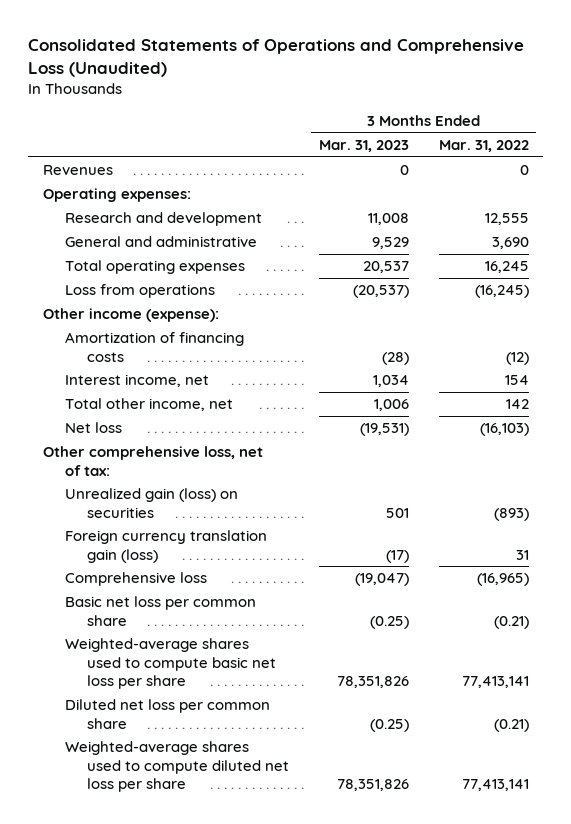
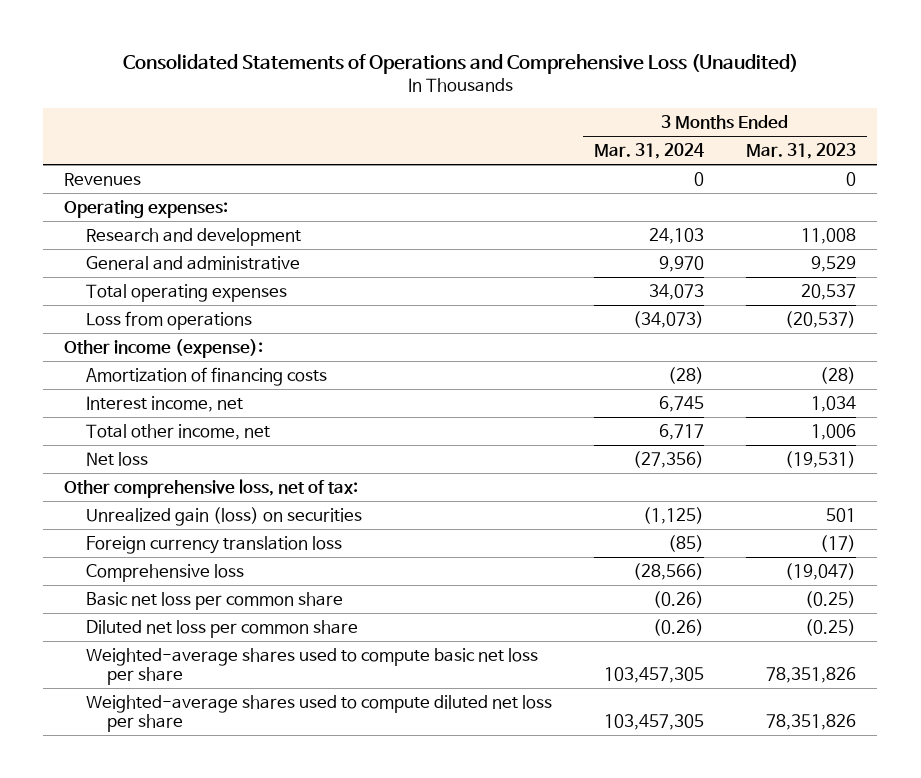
- | 3 Months Ended Mar. 31, 2023 | 3 Months Ended Mar. 31, 2022
+ | 3 Months Ended Mar. 31, 2024 | 3 Months Ended Mar. 31, 2023
- Foreign currency translation gain (loss) | (17) | 31
+ Foreign currency translation loss | (85) | (17)
moved down: Weighted-average shares used to compute basic net loss per share | 103,457,305 | 78,351,826

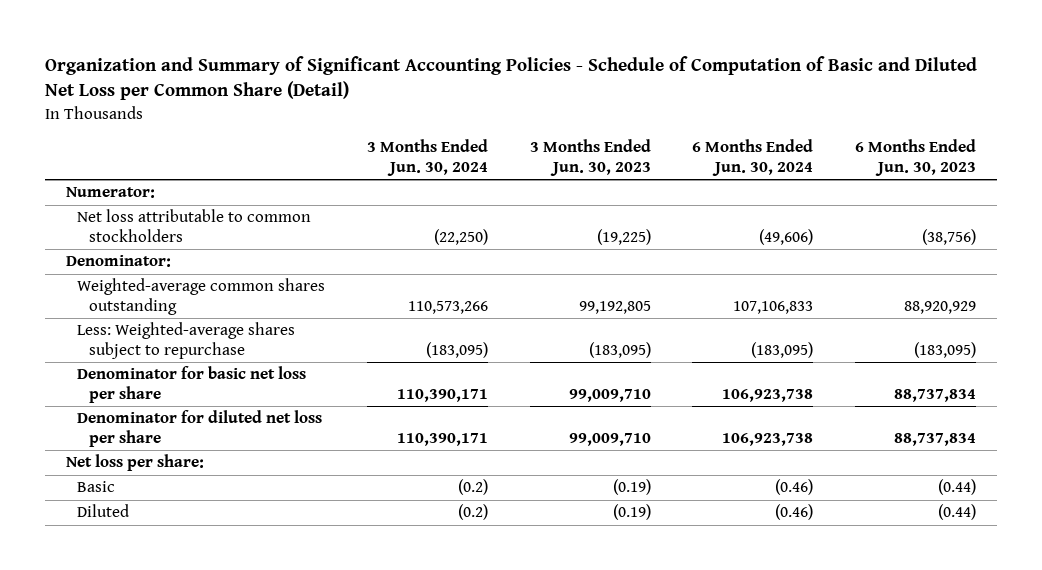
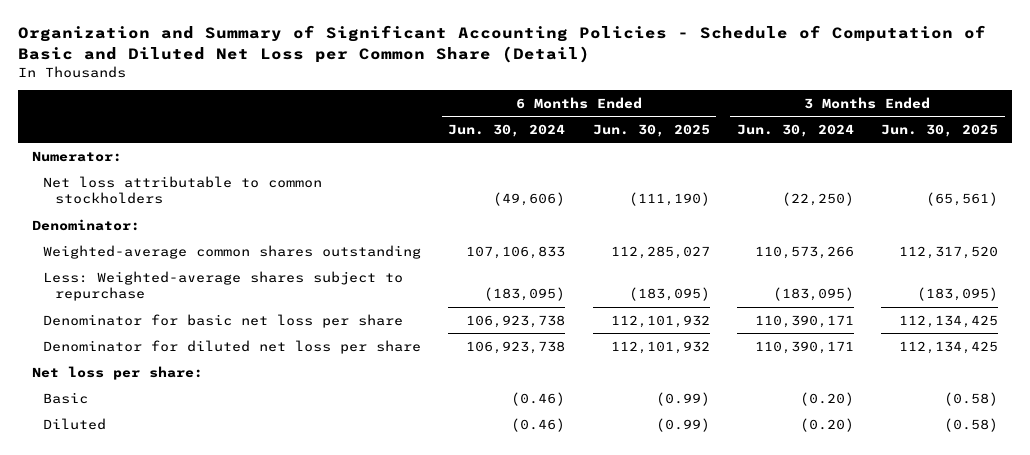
- | 3 Months Ended Jun. 30, 2024 | 3 Months Ended Jun. 30, 2023 | 6 Months Ended Jun. 30, 2024 | 6 Months Ended Jun. 30, 2023
+ | 6 Months Ended Jun. 30, 2024 | 6 Months Ended Jun. 30, 2025 | 3 Months Ended Jun. 30, 2024 | 3 Months Ended Jun. 30, 2025
- Basic | (0.2) | (0.19) | (0.46) | (0.44)
- Diluted | (0.2) | (0.19) | (0.46) | (0.44)
+ Basic | (0.46) | (0.99) | (0.20) | (0.58)
+ Diluted | (0.46) | (0.99) | (0.20) | (0.58)

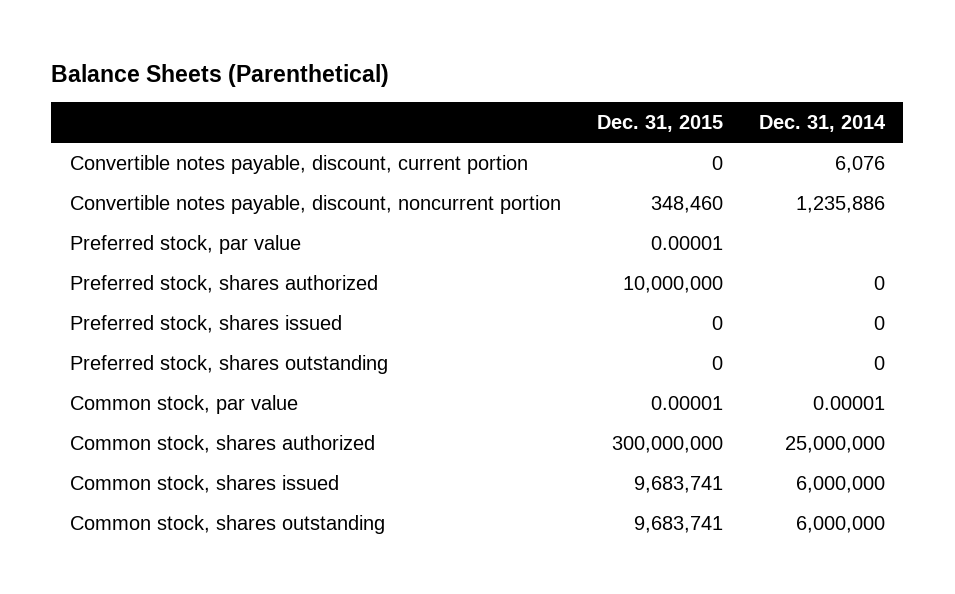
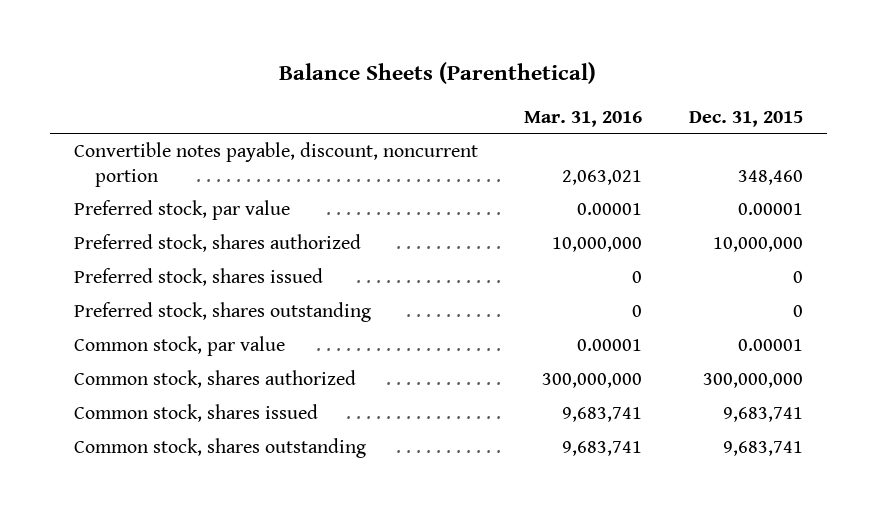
- | Dec. 31, 2015 | Dec. 31, 2014
+ | Mar. 31, 2016 | Dec. 31, 2015
- Convertible notes payable, discount, current portion | 0 | 6,076

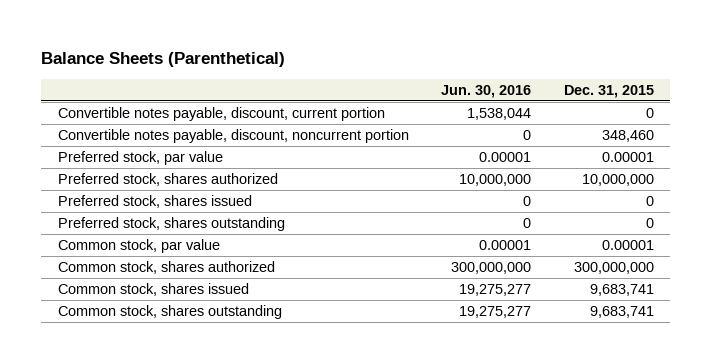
- | Mar. 31, 2016 | Dec. 31, 2015
+ | Jun. 30, 2016 | Dec. 31, 2015
+ Convertible notes payable, discount, current portion | 1,538,044 | 0

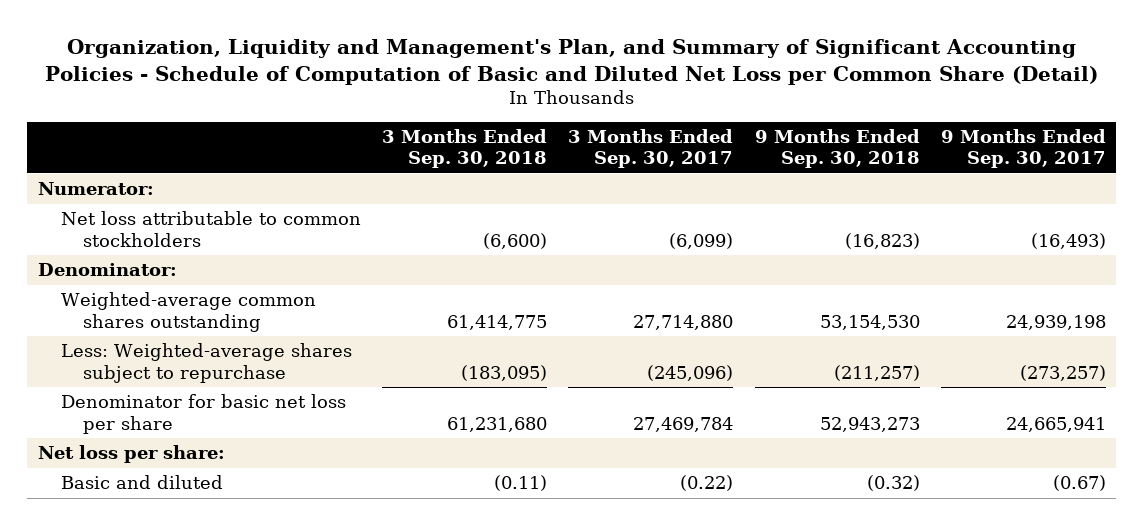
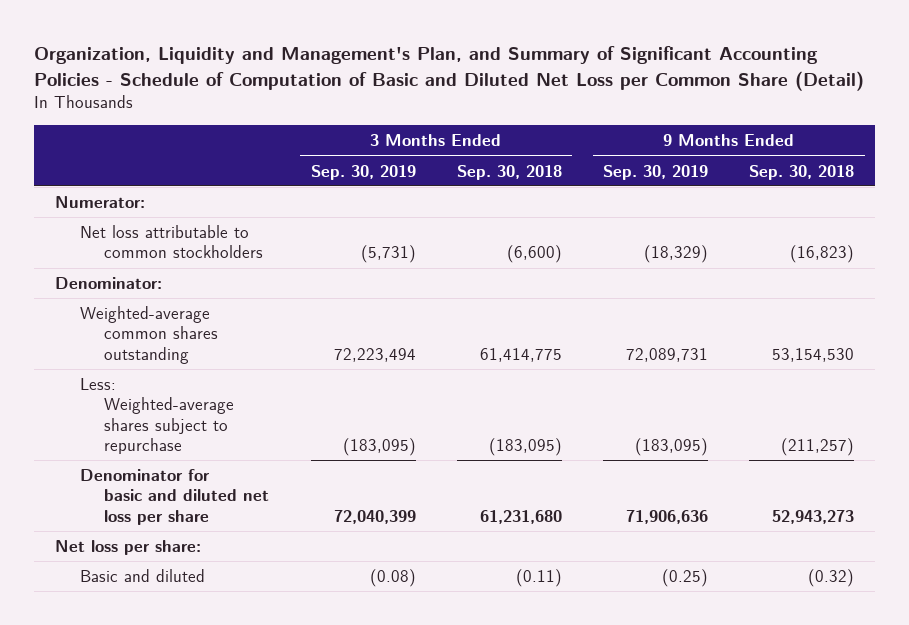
- | 3 Months Ended Sep. 30, 2018 | 3 Months Ended Sep. 30, 2017 | 9 Months Ended Sep. 30, 2018 | 9 Months Ended Sep. 30, 2017
+ | 3 Months Ended Sep. 30, 2019 | 3 Months Ended Sep. 30, 2018 | 9 Months Ended Sep. 30, 2019 | 9 Months Ended Sep. 30, 2018
- Denominator for basic net loss per share | 61,231,680 | 27,469,784 | 52,943,273 | 24,665,941
+ Denominator for basic and diluted net loss per share | 72,040,399 | 61,231,680 | 71,906,636 | 52,943,273

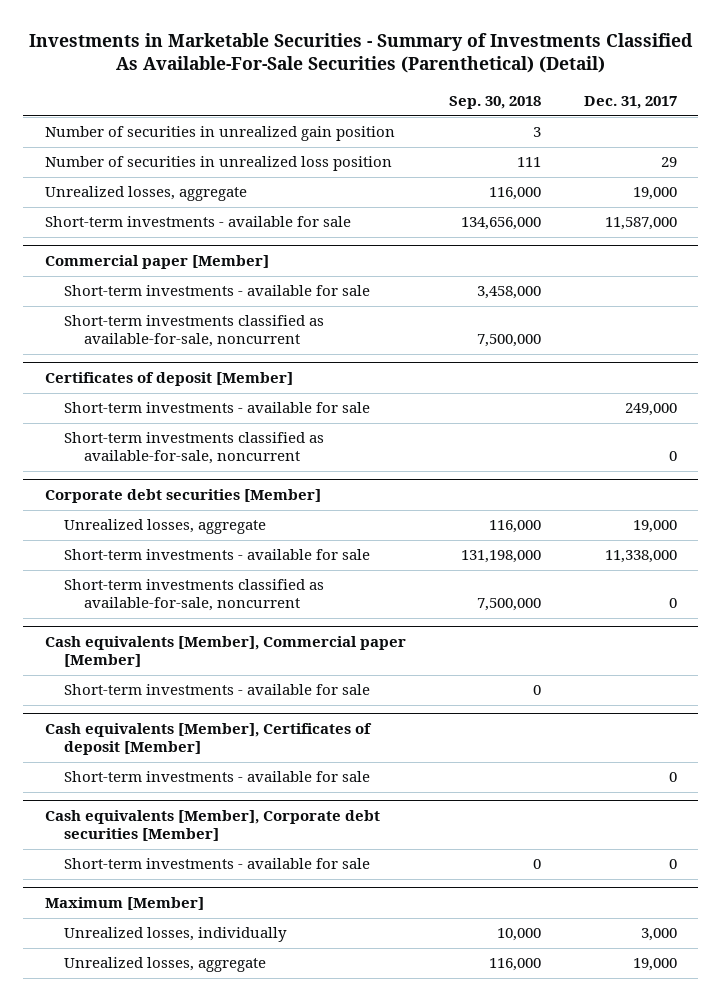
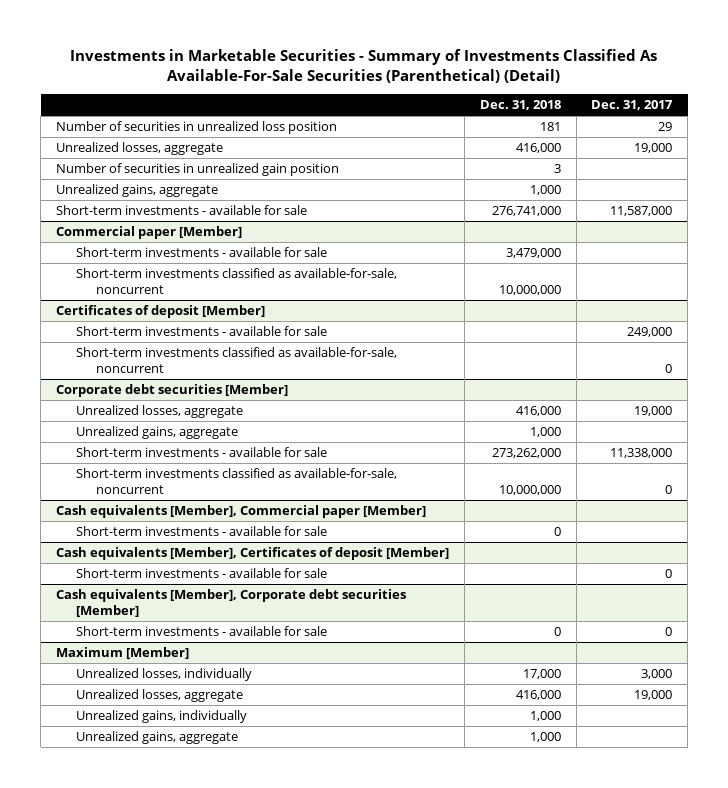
- | Sep. 30, 2018 | Dec. 31, 2017
+ | Dec. 31, 2018 | Dec. 31, 2017
moved down: Number of securities in unrealized gain position | 3 |
+ Unrealized gains, aggregate | 1,000 |
@ Corporate debt securities [Member]
+ Unrealized gains, aggregate | 1,000 |
@ Maximum [Member]
+ Unrealized gains, individually | 1,000 |
+ Unrealized gains, aggregate | 1,000 |

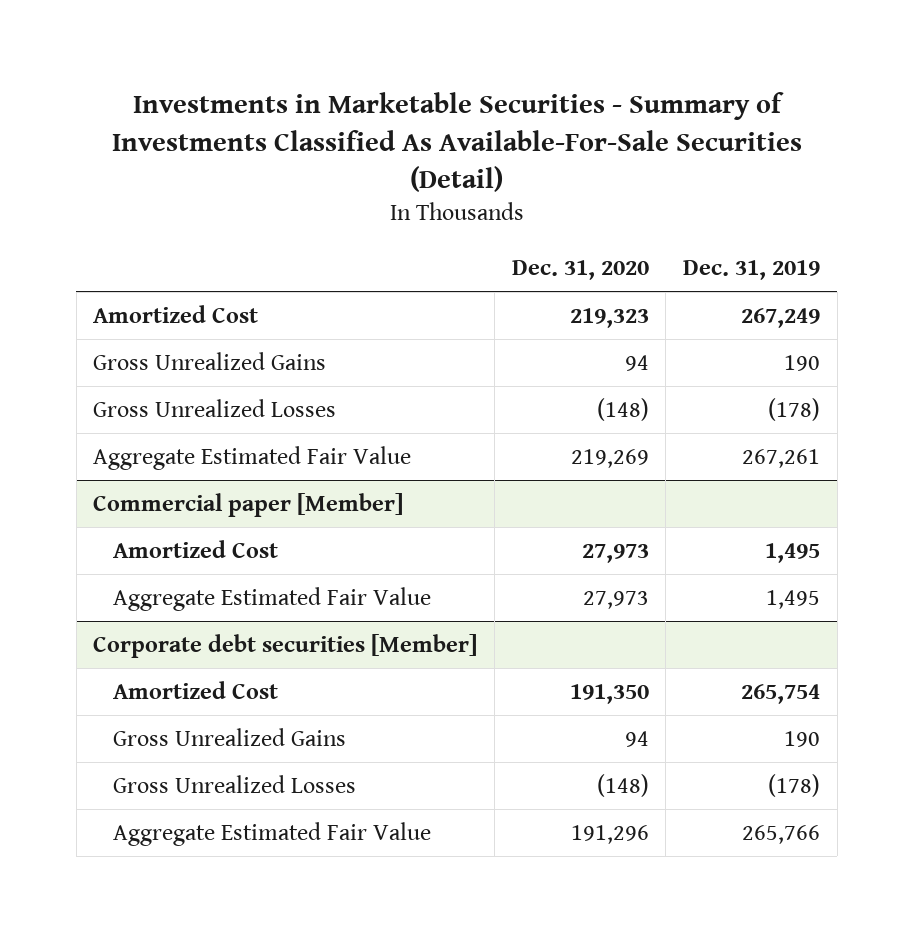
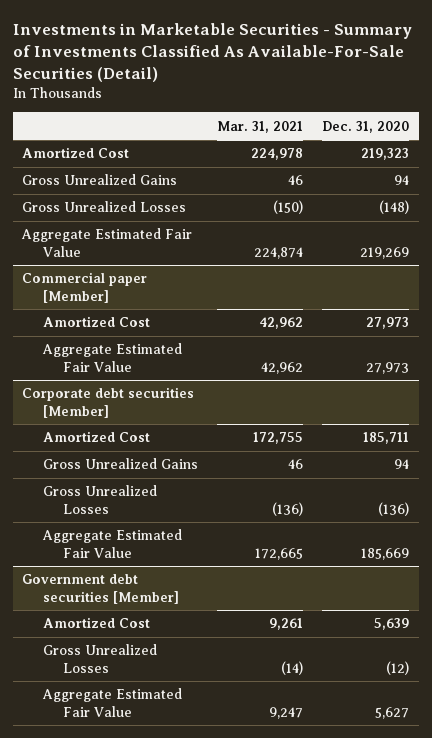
- | Dec. 31, 2020 | Dec. 31, 2019
+ | Mar. 31, 2021 | Dec. 31, 2020
@ Corporate debt securities [Member]
- Amortized Cost | 191,350 | 265,754
+ Amortized Cost | 172,755 | 185,711
- Gross Unrealized Losses | (148) | (178)
- Aggregate Estimated Fair Value | 191,296 | 265,766
+ Gross Unrealized Losses | (136) | (136)
+ Aggregate Estimated Fair Value | 172,665 | 185,669
+ Government debt securities [Member]
+ Amortized Cost | 9,261 | 5,639
+ Gross Unrealized Losses | (14) | (12)
+ Aggregate Estimated Fair Value | 9,247 | 5,627

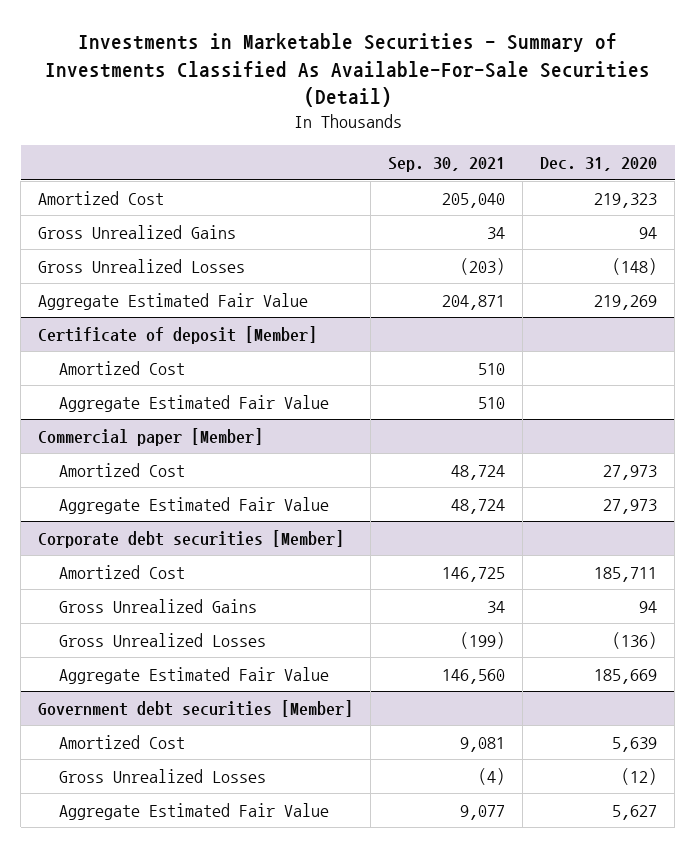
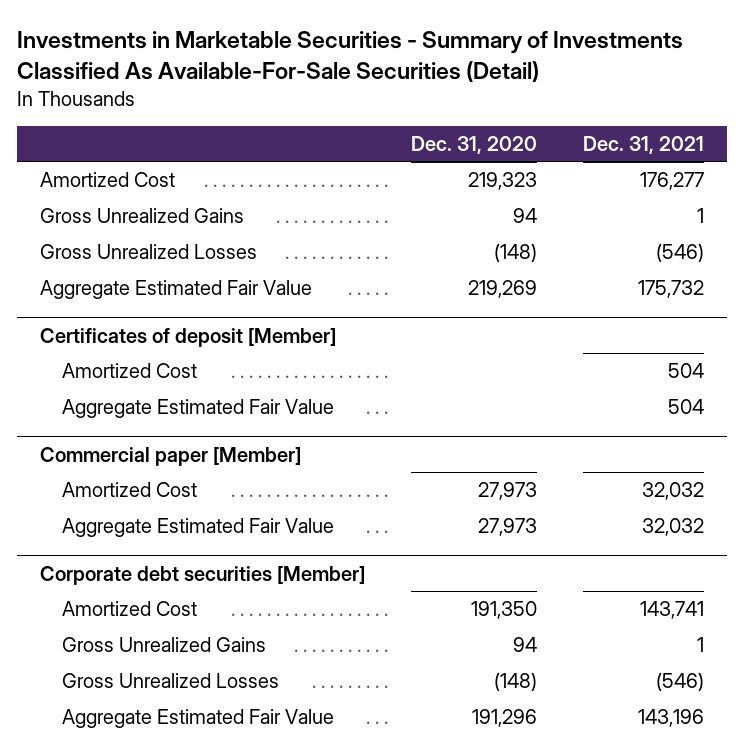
- | Sep. 30, 2021 | Dec. 31, 2020
+ | Dec. 31, 2020 | Dec. 31, 2021
- Certificate of deposit [Member]
+ Certificates of deposit [Member]
@ Corporate debt securities [Member]
- Amortized Cost | 146,725 | 185,711
+ Amortized Cost | 191,350 | 143,741
- Gross Unrealized Losses | (199) | (136)
- Aggregate Estimated Fair Value | 146,560 | 185,669
- Government debt securities [Member]
- Amortized Cost | 9,081 | 5,639
- Gross Unrealized Losses | (4) | (12)
- Aggregate Estimated Fair Value | 9,077 | 5,627
@ Corporate debt securities [Member]
+ Gross Unrealized Losses | (148) | (546)
+ Aggregate Estimated Fair Value | 191,296 | 143,196

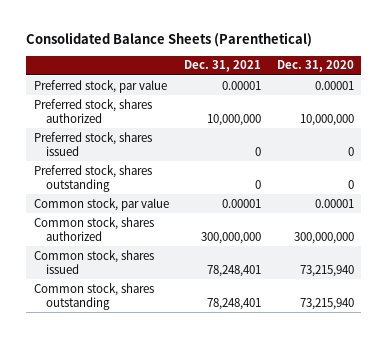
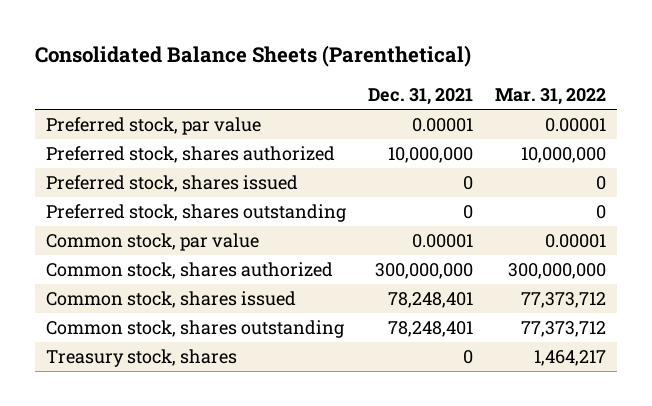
- | Dec. 31, 2021 | Dec. 31, 2020
+ | Dec. 31, 2021 | Mar. 31, 2022
+ Treasury stock, shares | 0 | 1,464,217

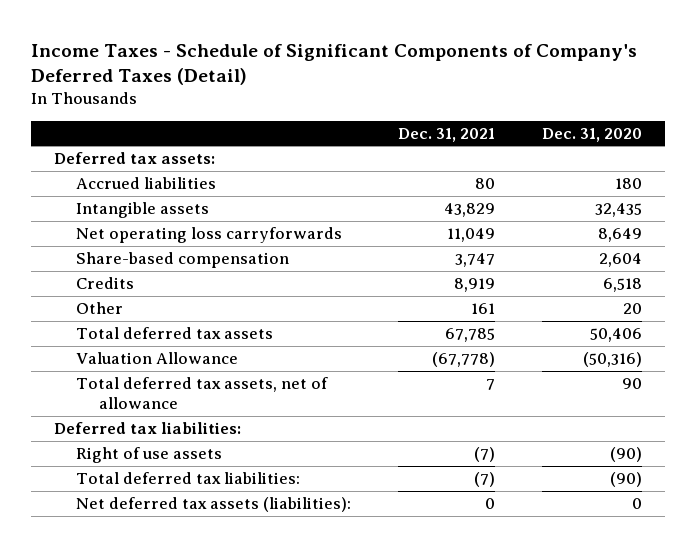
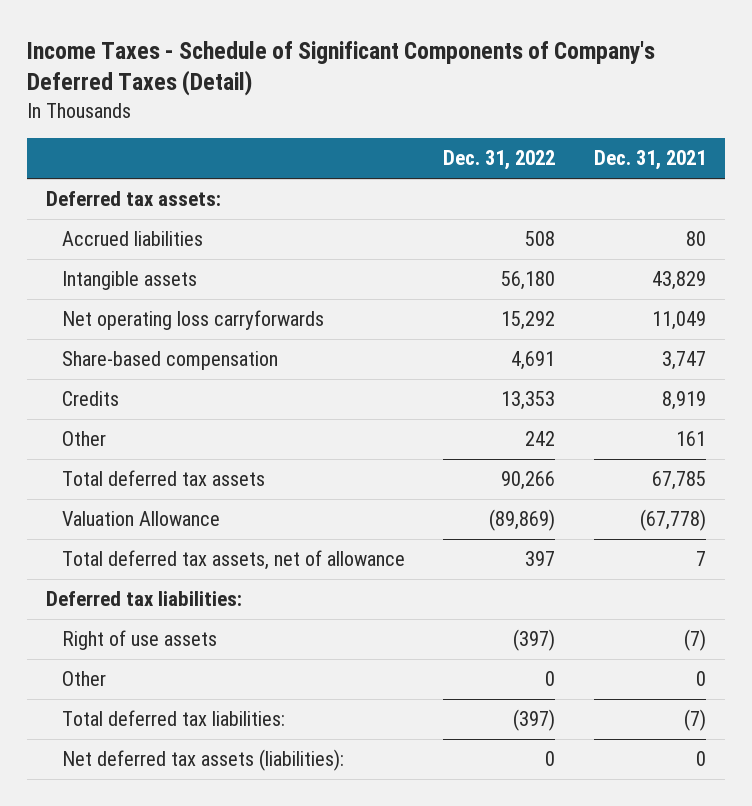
- | Dec. 31, 2021 | Dec. 31, 2020
+ | Dec. 31, 2022 | Dec. 31, 2021
+ Other | 0 | 0

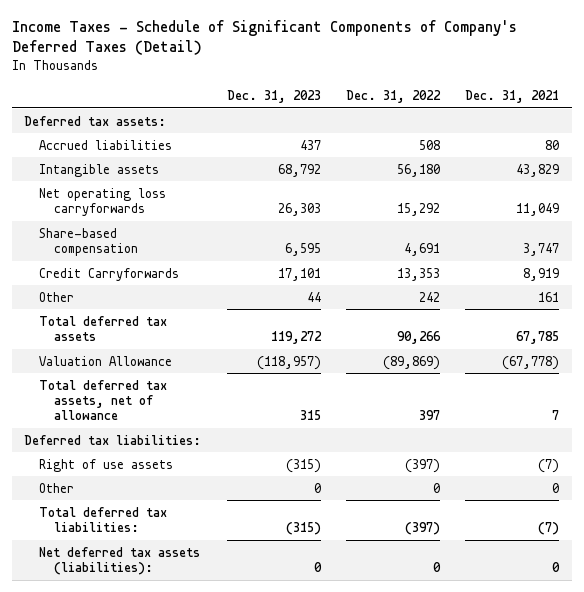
- | Dec. 31, 2022 | Dec. 31, 2021
+ | Dec. 31, 2023 | Dec. 31, 2022 | Dec. 31, 2021
- Credits | 13,353 | 8,919
+ Credit Carryforwards | 17,101 | 13,353 | 8,919

